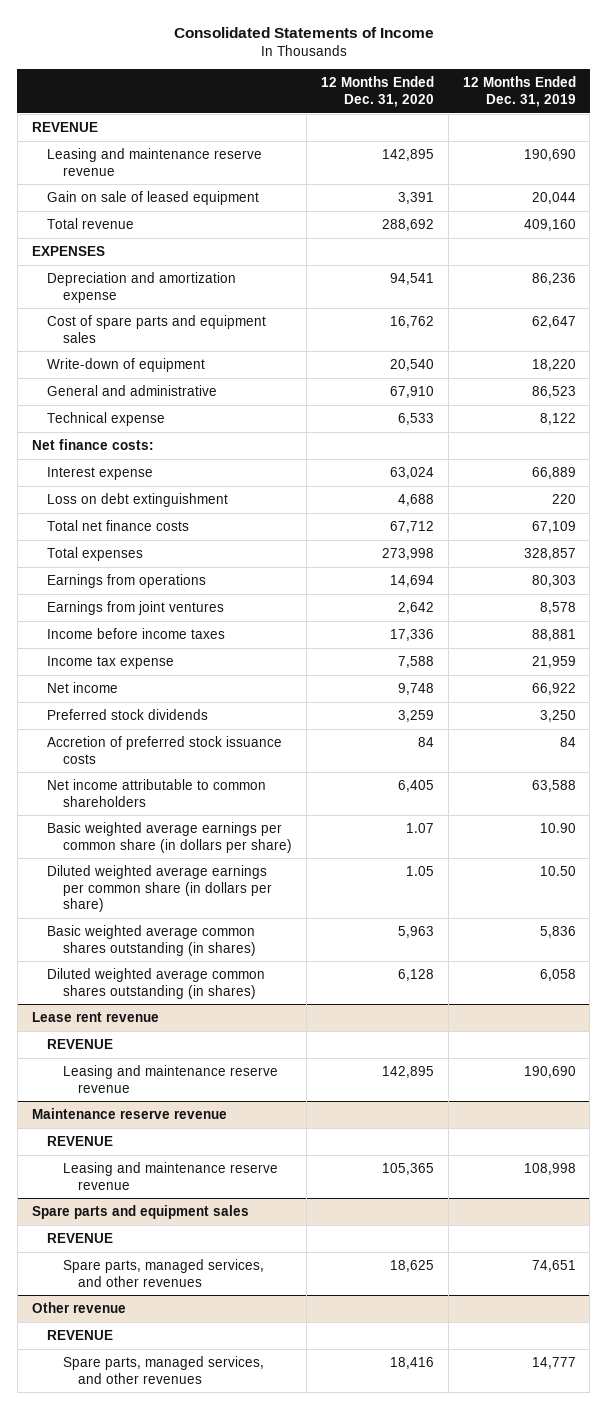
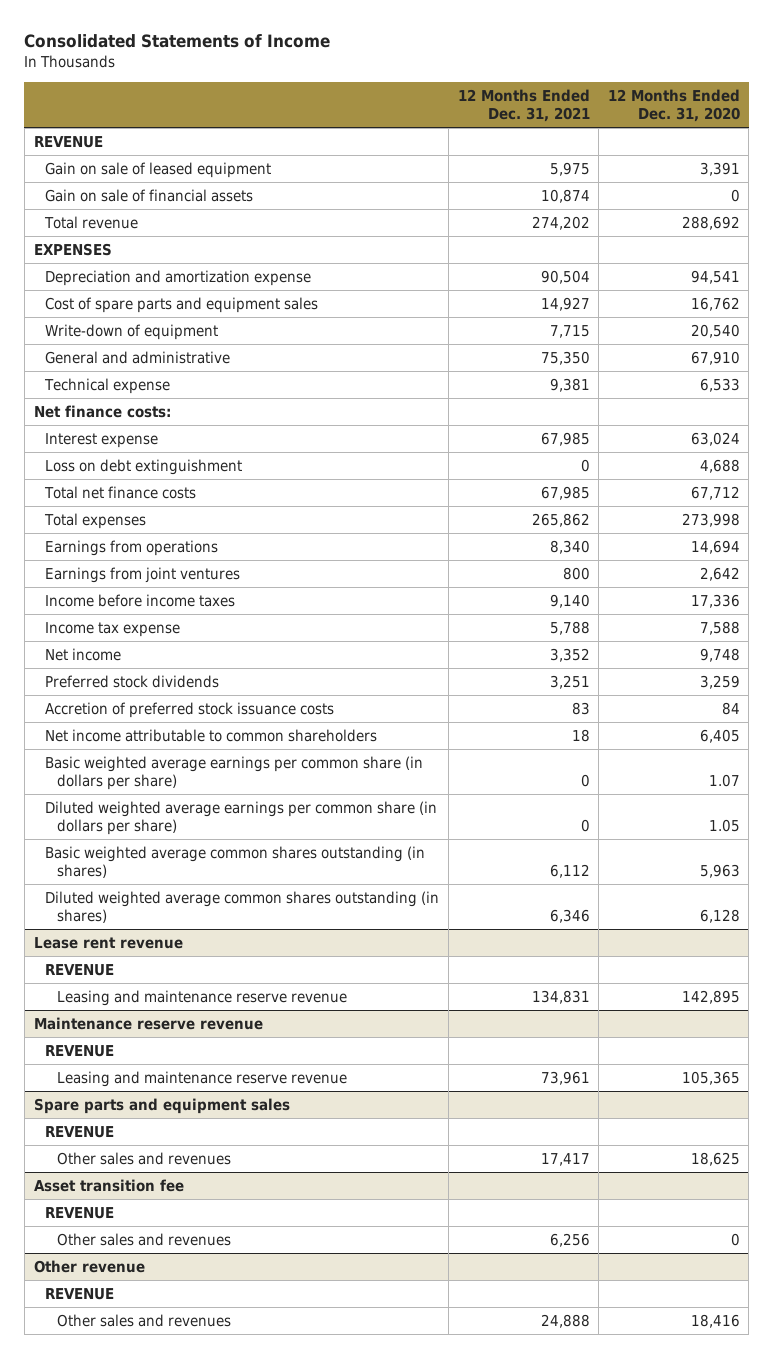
- | 12 Months Ended Dec. 31, 2020 | 12 Months Ended Dec. 31, 2019
+ | 12 Months Ended Dec. 31, 2021 | 12 Months Ended Dec. 31, 2020
- Leasing and maintenance reserve revenue | 142,895 | 190,690
+ Gain on sale of financial assets | 10,874 | 0
@ Spare parts and equipment sales
- Spare parts, managed services, and other revenues | 18,625 | 74,651
+ Other sales and revenues | 17,417 | 18,625
+ Asset transition fee
+ REVENUE
+ Other sales and revenues | 6,256 | 0
@ Other revenue
- Spare parts, managed services, and other revenues | 18,416 | 14,777
+ Other sales and revenues | 24,888 | 18,416

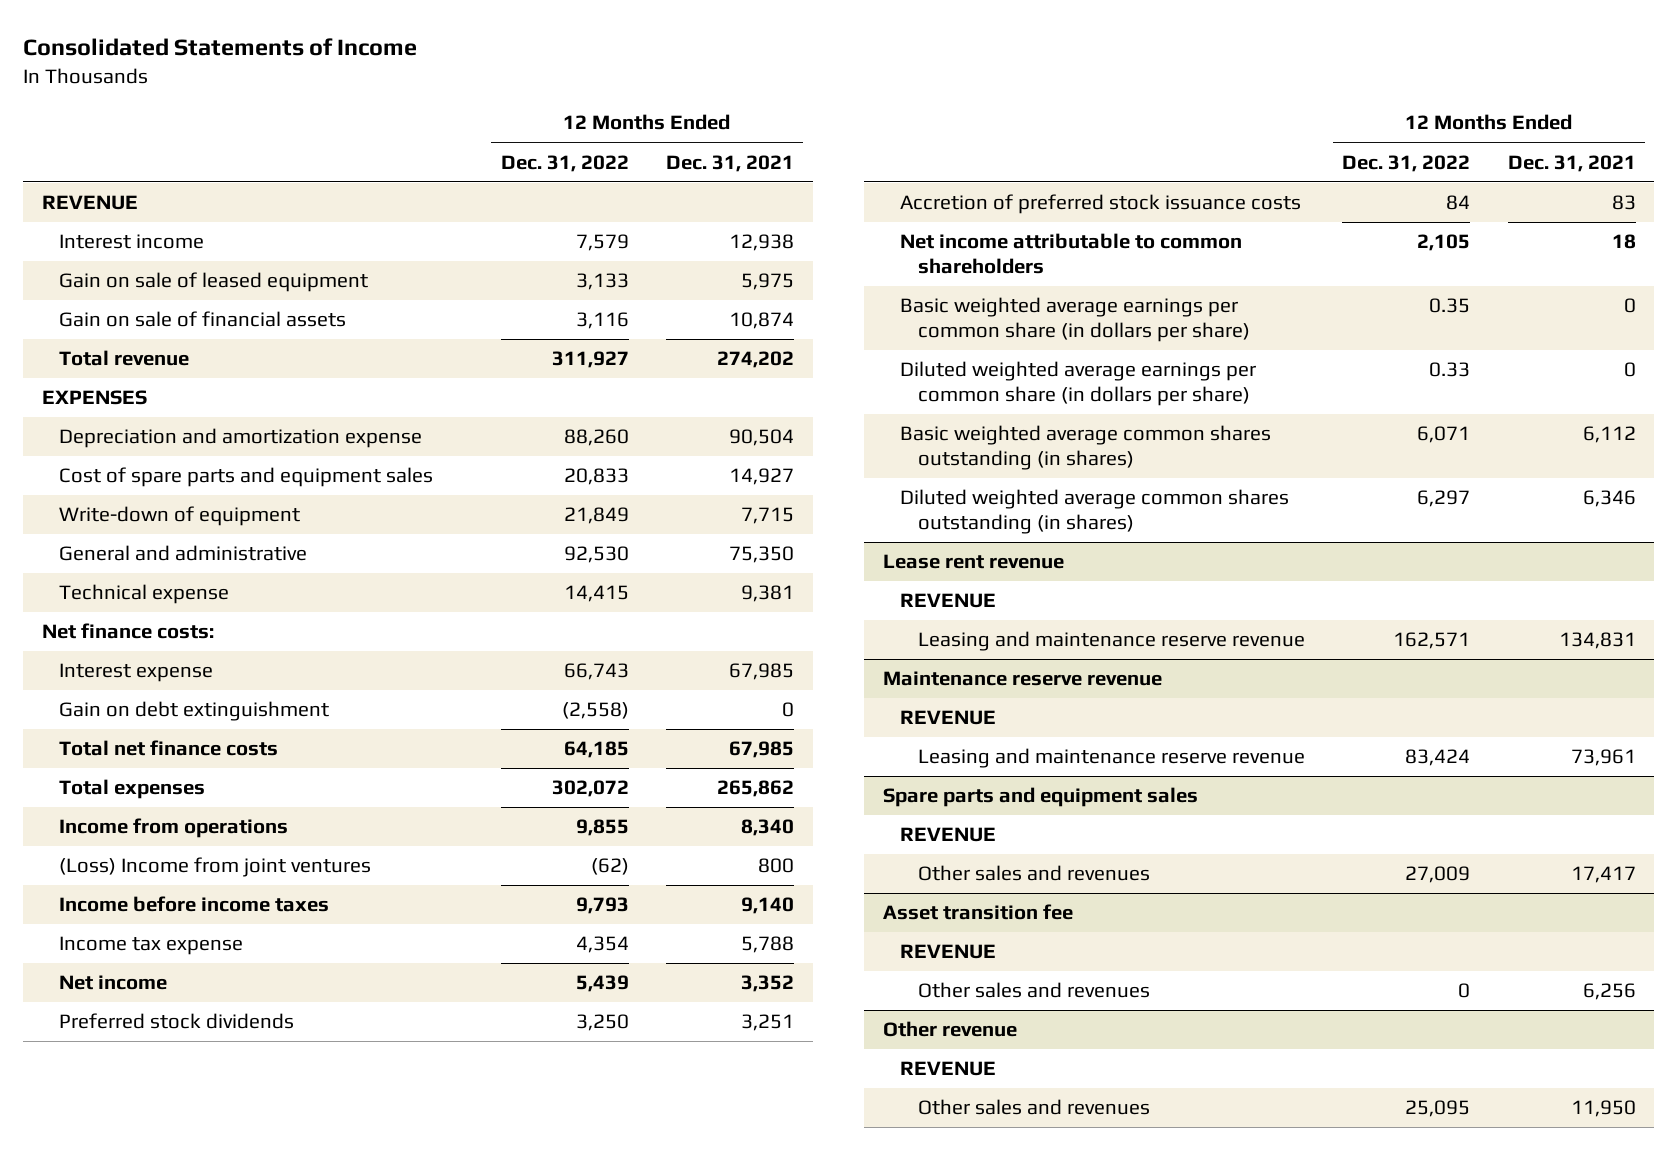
- | 12 Months Ended Dec. 31, 2021 | 12 Months Ended Dec. 31, 2020
+ | 12 Months Ended Dec. 31, 2022 | 12 Months Ended Dec. 31, 2021
+ Interest income | 7,579 | 12,938
- Loss on debt extinguishment | 0 | 4,688
+ Gain on debt extinguishment | (2,558) | 0
- Earnings from operations | 8,340 | 14,694
- Earnings from joint ventures | 800 | 2,642
+ Income from operations | 9,855 | 8,340
+ (Loss) Income from joint ventures | (62) | 800
@ Other revenue
- Other sales and revenues | 24,888 | 18,416
+ Other sales and revenues | 25,095 | 11,950

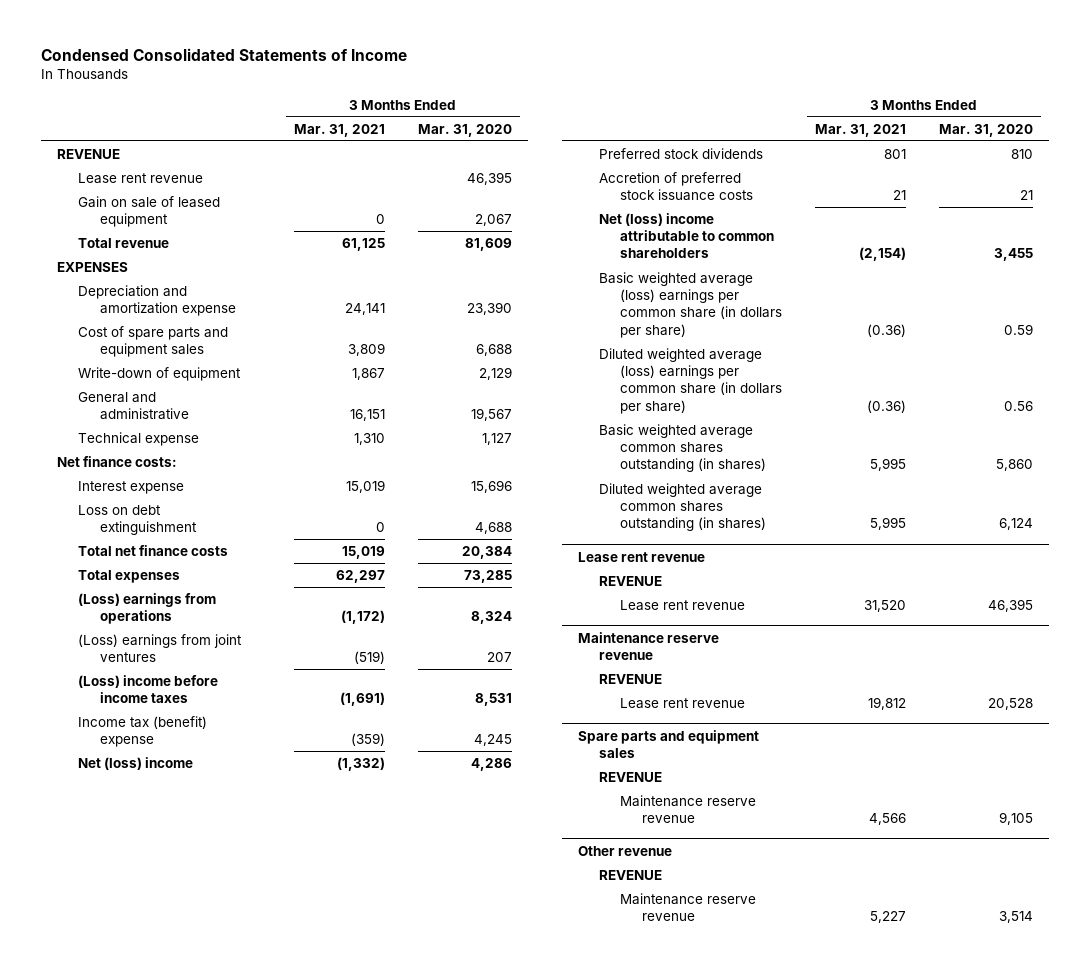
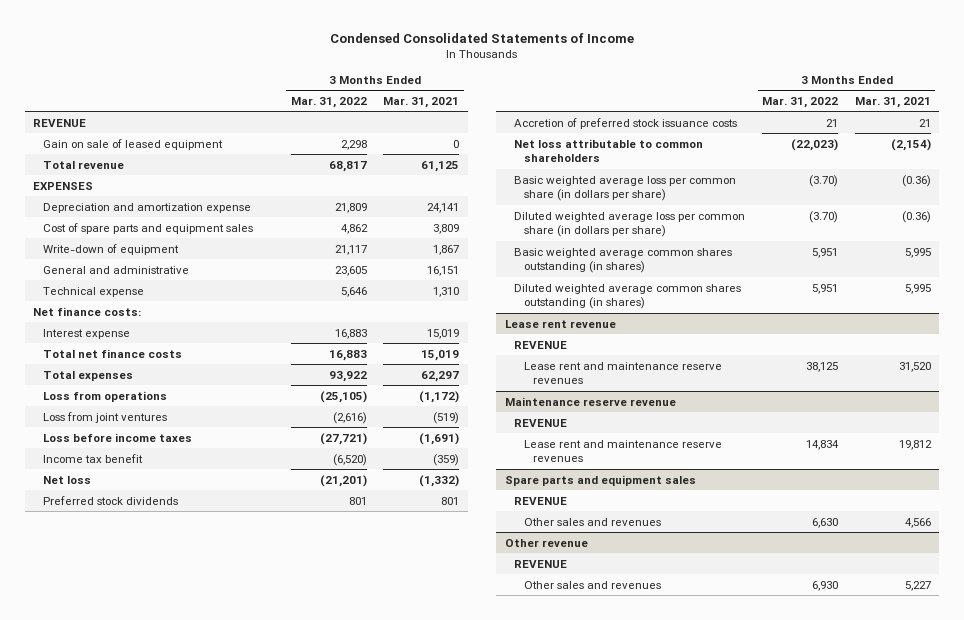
- | 3 Months Ended Mar. 31, 2021 | 3 Months Ended Mar. 31, 2020
+ | 3 Months Ended Mar. 31, 2022 | 3 Months Ended Mar. 31, 2021
- Lease rent revenue | | 46,395
- Loss on debt extinguishment | 0 | 4,688
- (Loss) earnings from operations | (1,172) | 8,324
- (Loss) earnings from joint ventures | (519) | 207
- (Loss) income before income taxes | (1,691) | 8,531
- Income tax (benefit) expense | (359) | 4,245
- Net (loss) income | (1,332) | 4,286
+ Loss from operations | (25,105) | (1,172)
+ Loss from joint ventures | (2,616) | (519)
+ Loss before income taxes | (27,721) | (1,691)
+ Income tax benefit | (6,520) | (359)
+ Net loss | (21,201) | (1,332)
- Net (loss) income attributable to common shareholders | (2,154) | 3,455
- Basic weighted average (loss) earnings per common share (in dollars per share) | (0.36) | 0.59
- Diluted weighted average (loss) earnings per common share (in dollars per share) | (0.36) | 0.56
+ Net loss attributable to common shareholders | (22,023) | (2,154)
+ Basic weighted average loss per common share (in dollars per share) | (3.70) | (0.36)
+ Diluted weighted average loss per common share (in dollars per share) | (3.70) | (0.36)
@ Lease rent revenue
- Lease rent revenue | 31,520 | 46,395
+ Lease rent and maintenance reserve revenues | 38,125 | 31,520
@ Maintenance reserve revenue
- Lease rent revenue | 19,812 | 20,528
+ Lease rent and maintenance reserve revenues | 14,834 | 19,812
@ Spare parts and equipment sales
- Maintenance reserve revenue | 4,566 | 9,105
+ Other sales and revenues | 6,630 | 4,566
@ Other revenue
- Maintenance reserve revenue | 5,227 | 3,514
+ Other sales and revenues | 6,930 | 5,227

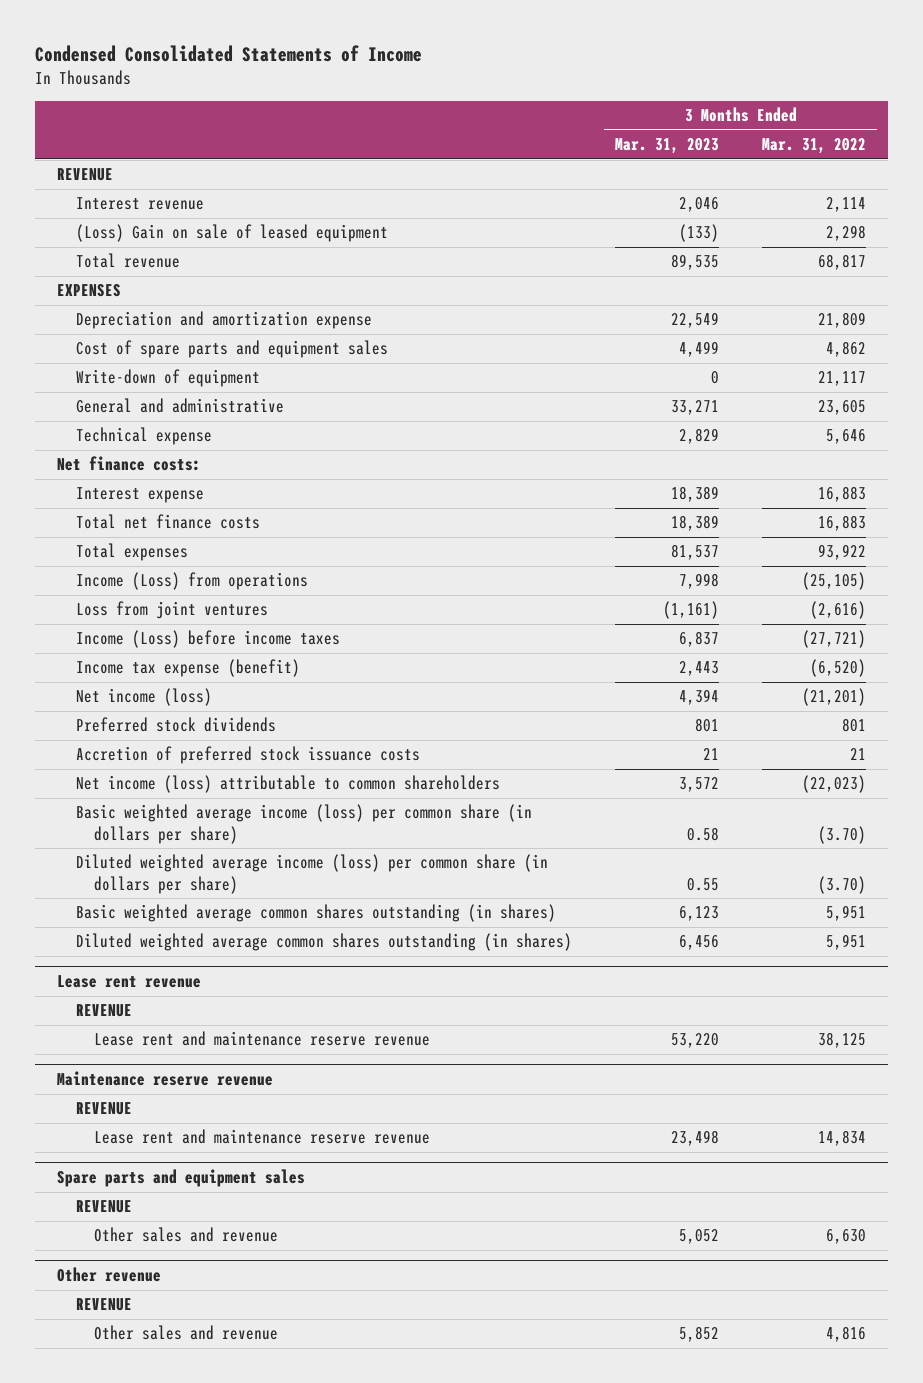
- | 3 Months Ended Mar. 31, 2022 | 3 Months Ended Mar. 31, 2021
+ | 3 Months Ended Mar. 31, 2023 | 3 Months Ended Mar. 31, 2022
- Gain on sale of leased equipment | 2,298 | 0
+ Interest revenue | 2,046 | 2,114
+ (Loss) Gain on sale of leased equipment | (133) | 2,298
- Loss from operations | (25,105) | (1,172)
+ Income (Loss) from operations | 7,998 | (25,105)
- Loss before income taxes | (27,721) | (1,691)
- Income tax benefit | (6,520) | (359)
- Net loss | (21,201) | (1,332)
+ Income (Loss) before income taxes | 6,837 | (27,721)
+ Income tax expense (benefit) | 2,443 | (6,520)
+ Net income (loss) | 4,394 | (21,201)
- Net loss attributable to common shareholders | (22,023) | (2,154)
- Basic weighted average loss per common share (in dollars per share) | (3.70) | (0.36)
- Diluted weighted average loss per common share (in dollars per share) | (3.70) | (0.36)
+ Net income (loss) attributable to common shareholders | 3,572 | (22,023)
+ Basic weighted average income (loss) per common share (in dollars per share) | 0.58 | (3.70)
+ Diluted weighted average income (loss) per common share (in dollars per share) | 0.55 | (3.70)
@ Lease rent revenue
- Lease rent and maintenance reserve revenues | 38,125 | 31,520
+ Lease rent and maintenance reserve revenue | 53,220 | 38,125
@ Maintenance reserve revenue
- Lease rent and maintenance reserve revenues | 14,834 | 19,812
+ Lease rent and maintenance reserve revenue | 23,498 | 14,834
@ Spare parts and equipment sales
- Other sales and revenues | 6,630 | 4,566
+ Other sales and revenue | 5,052 | 6,630
@ Other revenue
- Other sales and revenues | 6,930 | 5,227
+ Other sales and revenue | 5,852 | 4,816

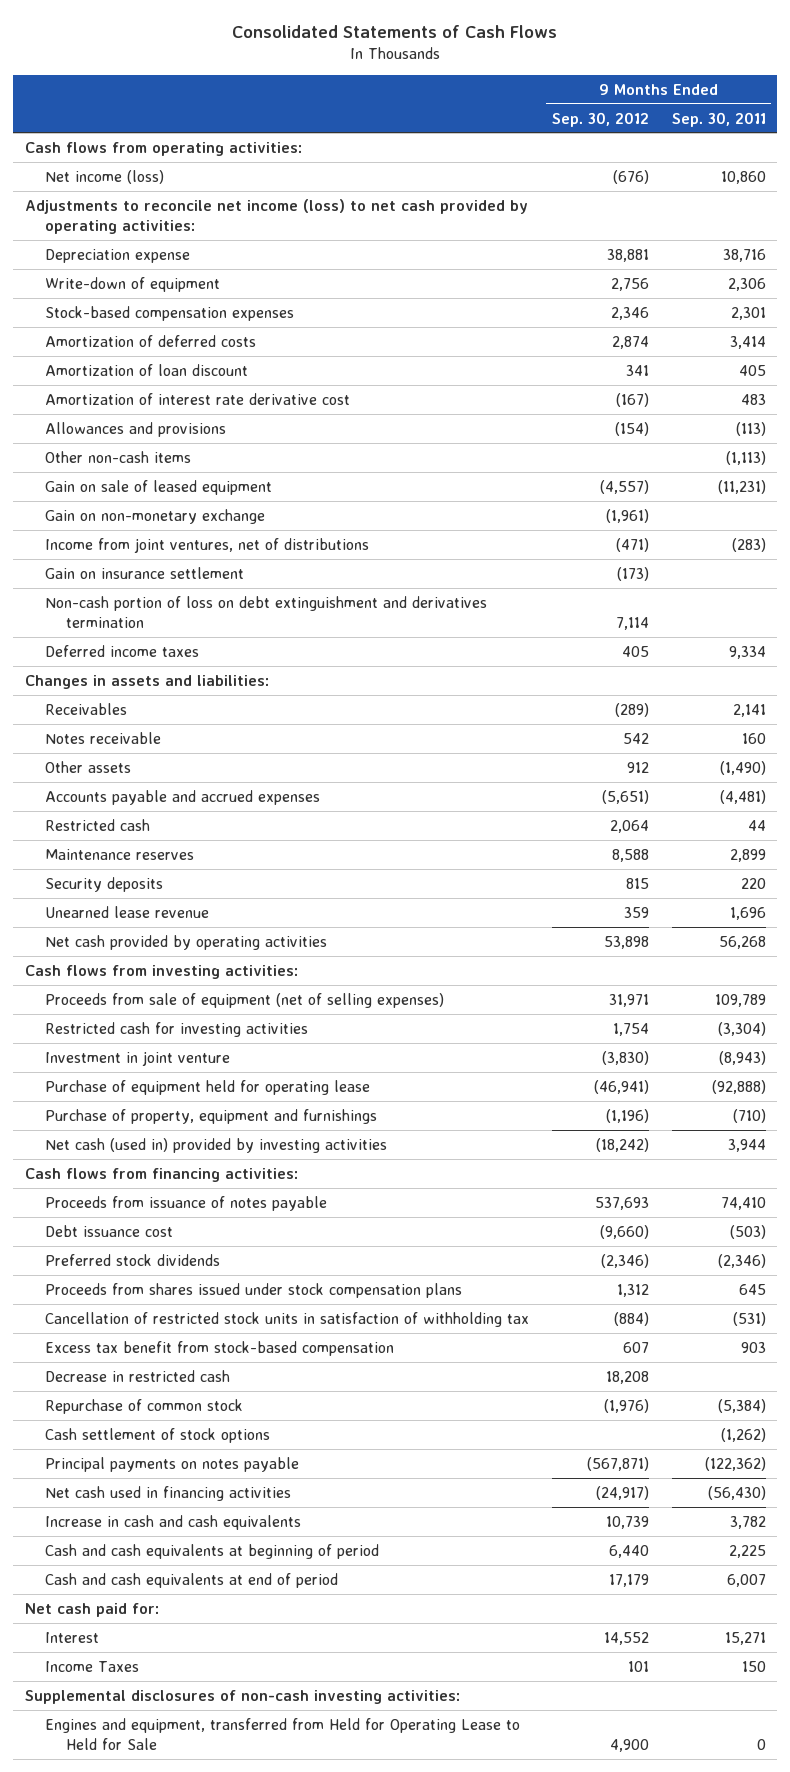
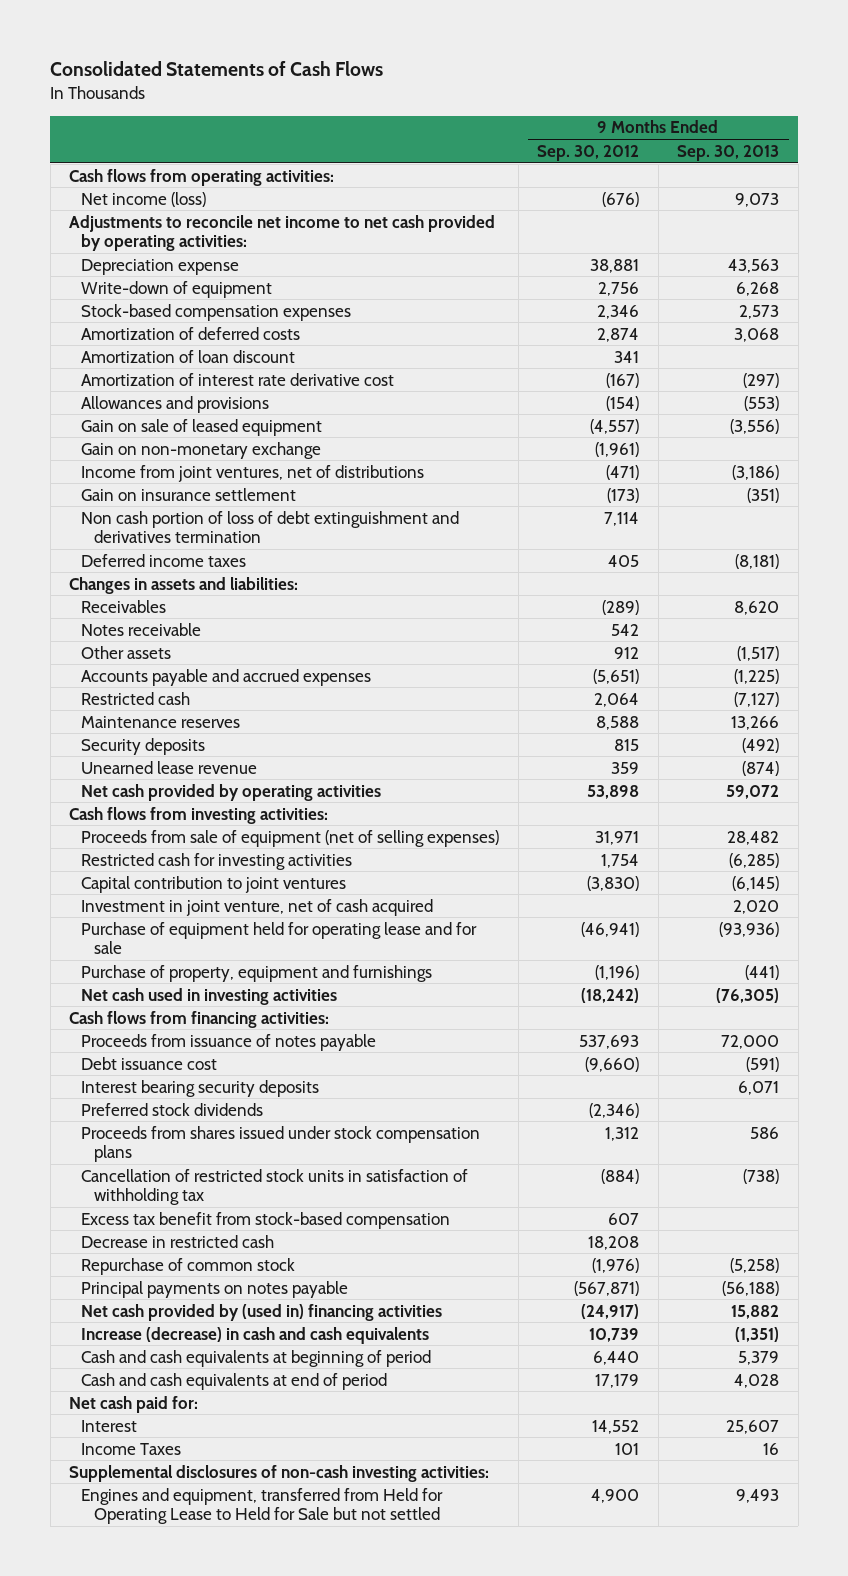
- | 9 Months Ended Sep. 30, 2012 | 9 Months Ended Sep. 30, 2011
+ | 9 Months Ended Sep. 30, 2012 | 9 Months Ended Sep. 30, 2013
- Adjustments to reconcile net income (loss) to net cash provided by operating activities:
+ Adjustments to reconcile net income to net cash provided by operating activities:
- Other non-cash items | | (1,113)
- Non-cash portion of loss on debt extinguishment and derivatives termination | 7,114 |
+ Non cash portion of loss of debt extinguishment and derivatives termination | 7,114 |
- Investment in joint venture | (3,830) | (8,943)
- Purchase of equipment held for operating lease | (46,941) | (92,888)
+ Capital contribution to joint ventures | (3,830) | (6,145)
+ Investment in joint venture, net of cash acquired | | 2,020
+ Purchase of equipment held for operating lease and for sale | (46,941) | (93,936)
- Net cash (used in) provided by investing activities | (18,242) | 3,944
+ Net cash used in investing activities | (18,242) | (76,305)
+ Interest bearing security deposits | | 6,071
- Cash settlement of stock options | | (1,262)
- Net cash used in financing activities | (24,917) | (56,430)
- Increase in cash and cash equivalents | 10,739 | 3,782
+ Net cash provided by (used in) financing activities | (24,917) | 15,882
+ Increase (decrease) in cash and cash equivalents | 10,739 | (1,351)
- Engines and equipment, transferred from Held for Operating Lease to Held for Sale | 4,900 | 0
+ Engines and equipment, transferred from Held for Operating Lease to Held for Sale but not settled | 4,900 | 9,493

